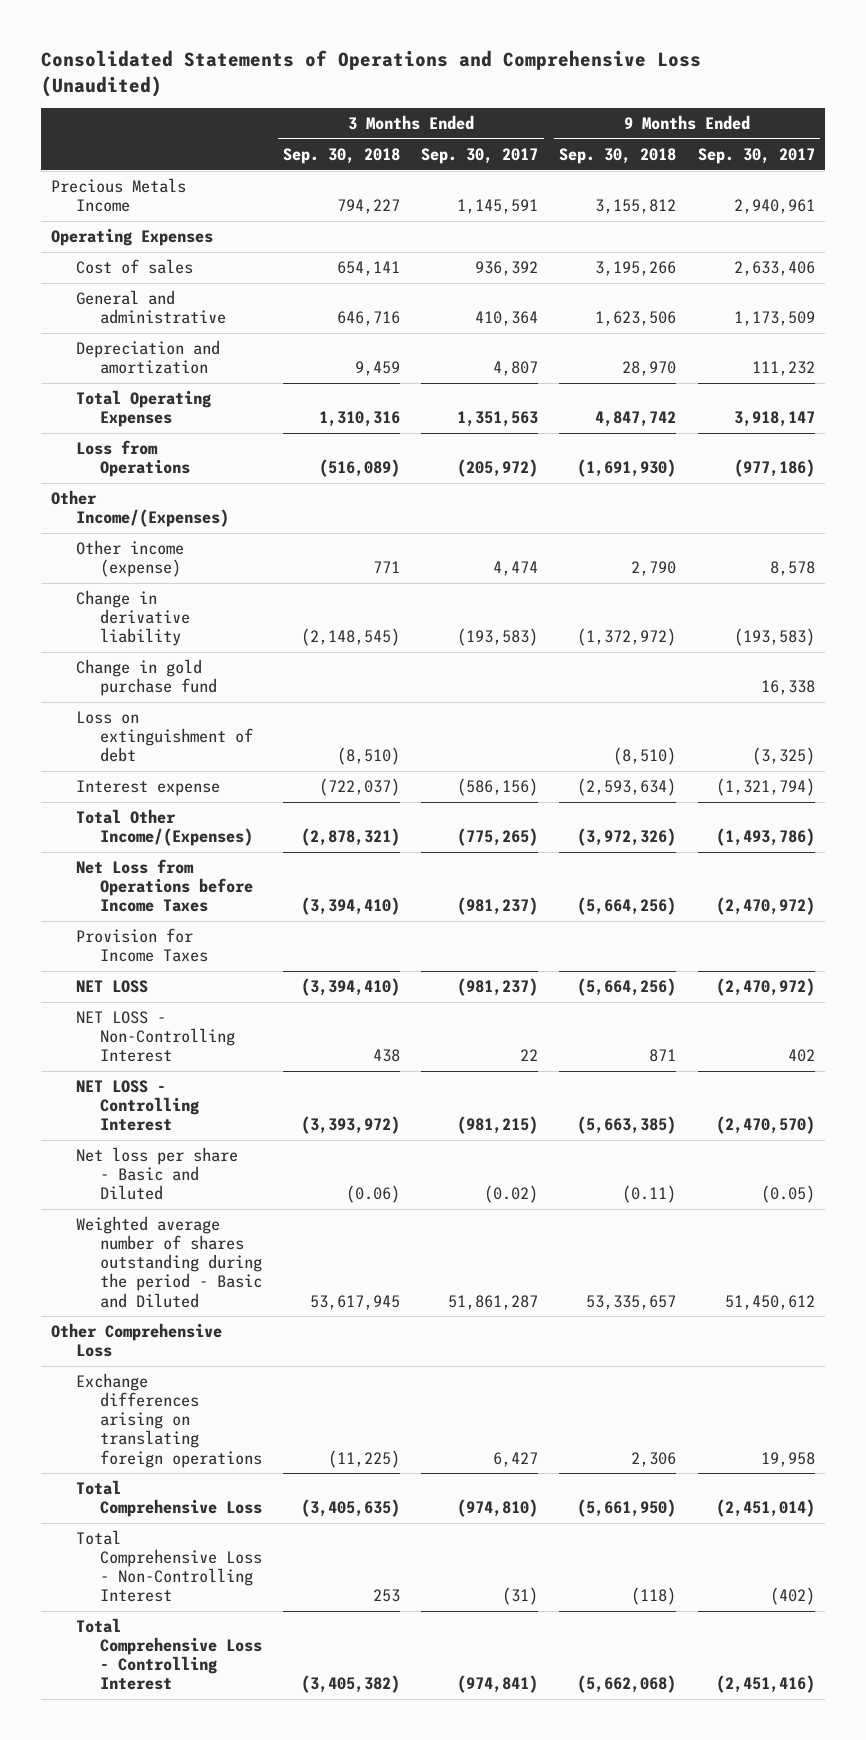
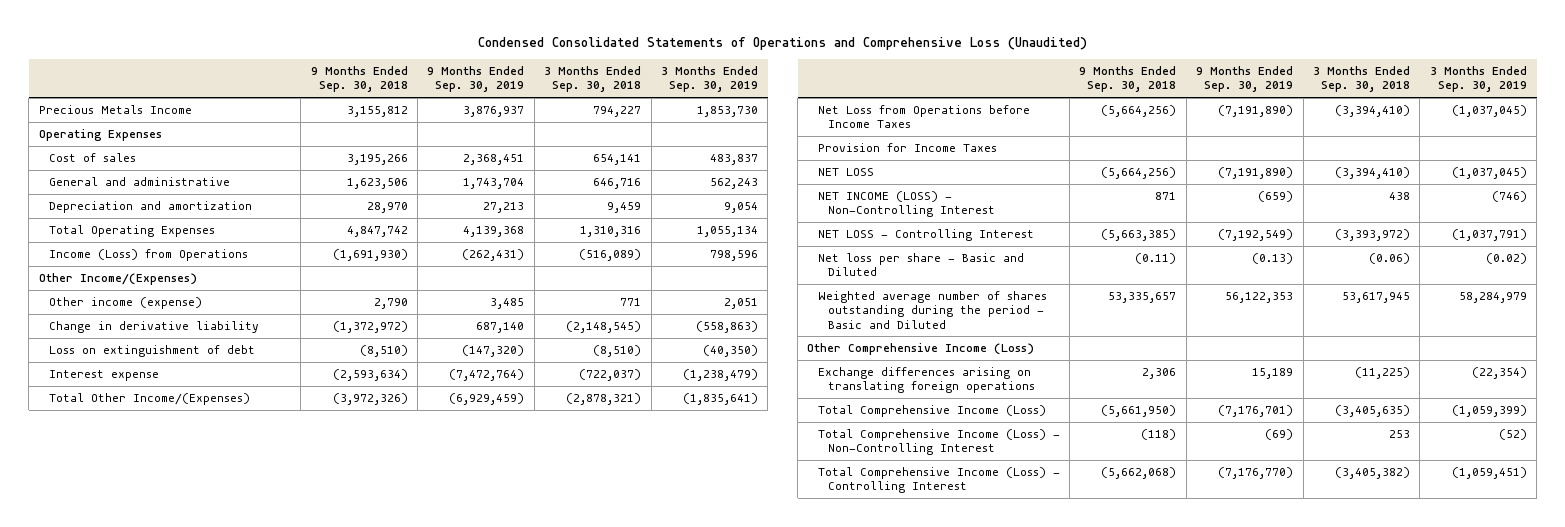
- Consolidated Statements of Operations and Comprehensive Loss (Unaudited)
+ Condensed Consolidated Statements of Operations and Comprehensive Loss (Unaudited)
- | 3 Months Ended Sep. 30, 2018 | 3 Months Ended Sep. 30, 2017 | 9 Months Ended Sep. 30, 2018 | 9 Months Ended Sep. 30, 2017
+ | 9 Months Ended Sep. 30, 2018 | 9 Months Ended Sep. 30, 2019 | 3 Months Ended Sep. 30, 2018 | 3 Months Ended Sep. 30, 2019
- Loss from Operations | (516,089) | (205,972) | (1,691,930) | (977,186)
+ Income (Loss) from Operations | (1,691,930) | (262,431) | (516,089) | 798,596
- Change in gold purchase fund | | | | 16,338
- NET LOSS - Non-Controlling Interest | 438 | 22 | 871 | 402
+ NET INCOME (LOSS) - Non-Controlling Interest | 871 | (659) | 438 | (746)
- Other Comprehensive Loss
+ Other Comprehensive Income (Loss)
- Total Comprehensive Loss | (3,405,635) | (974,810) | (5,661,950) | (2,451,014)
- Total Comprehensive Loss - Non-Controlling Interest | 253 | (31) | (118) | (402)
- Total Comprehensive Loss - Controlling Interest | (3,405,382) | (974,841) | (5,662,068) | (2,451,416)
+ Total Comprehensive Income (Loss) | (5,661,950) | (7,176,701) | (3,405,635) | (1,059,399)
+ Total Comprehensive Income (Loss) - Non-Controlling Interest | (118) | (69) | 253 | (52)
+ Total Comprehensive Income (Loss) - Controlling Interest | (5,662,068) | (7,176,770) | (3,405,382) | (1,059,451)

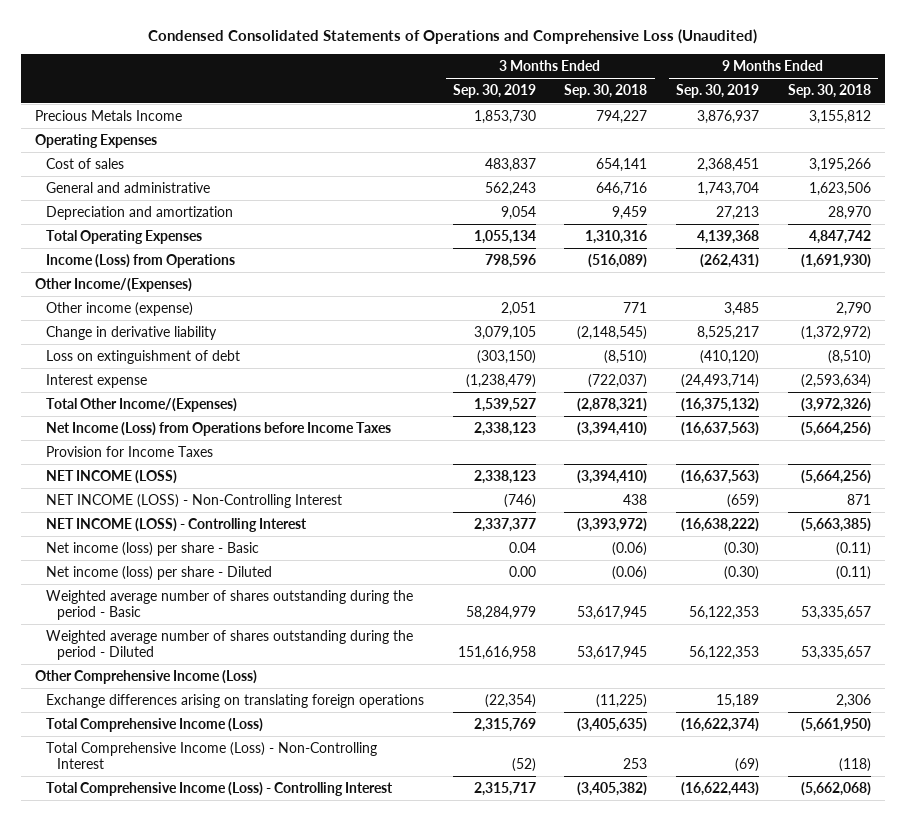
- | 9 Months Ended Sep. 30, 2018 | 9 Months Ended Sep. 30, 2019 | 3 Months Ended Sep. 30, 2018 | 3 Months Ended Sep. 30, 2019
+ | 3 Months Ended Sep. 30, 2019 | 3 Months Ended Sep. 30, 2018 | 9 Months Ended Sep. 30, 2019 | 9 Months Ended Sep. 30, 2018
- Change in derivative liability | (1,372,972) | 687,140 | (2,148,545) | (558,863)
- Loss on extinguishment of debt | (8,510) | (147,320) | (8,510) | (40,350)
- Interest expense | (2,593,634) | (7,472,764) | (722,037) | (1,238,479)
- Total Other Income/(Expenses) | (3,972,326) | (6,929,459) | (2,878,321) | (1,835,641)
- Net Loss from Operations before Income Taxes | (5,664,256) | (7,191,890) | (3,394,410) | (1,037,045)
+ Change in derivative liability | 3,079,105 | (2,148,545) | 8,525,217 | (1,372,972)
+ Loss on extinguishment of debt | (303,150) | (8,510) | (410,120) | (8,510)
+ Interest expense | (1,238,479) | (722,037) | (24,493,714) | (2,593,634)
+ Total Other Income/(Expenses) | 1,539,527 | (2,878,321) | (16,375,132) | (3,972,326)
+ Net Income (Loss) from Operations before Income Taxes | 2,338,123 | (3,394,410) | (16,637,563) | (5,664,256)
- NET LOSS | (5,664,256) | (7,191,890) | (3,394,410) | (1,037,045)
+ NET INCOME (LOSS) | 2,338,123 | (3,394,410) | (16,637,563) | (5,664,256)
- NET LOSS - Controlling Interest | (5,663,385) | (7,192,549) | (3,393,972) | (1,037,791)
- Net loss per share - Basic and Diluted | (0.11) | (0.13) | (0.06) | (0.02)
- Weighted average number of shares outstanding during the period - Basic and Diluted | 53,335,657 | 56,122,353 | 53,617,945 | 58,284,979
+ NET INCOME (LOSS) - Controlling Interest | 2,337,377 | (3,393,972) | (16,638,222) | (5,663,385)
+ Net income (loss) per share - Basic | 0.04 | (0.06) | (0.30) | (0.11)
+ Net income (loss) per share - Diluted | 0.00 | (0.06) | (0.30) | (0.11)
+ Weighted average number of shares outstanding during the period - Basic | 58,284,979 | 53,617,945 | 56,122,353 | 53,335,657
+ Weighted average number of shares outstanding during the period - Diluted | 151,616,958 | 53,617,945 | 56,122,353 | 53,335,657
- Total Comprehensive Income (Loss) | (5,661,950) | (7,176,701) | (3,405,635) | (1,059,399)
+ Total Comprehensive Income (Loss) | 2,315,769 | (3,405,635) | (16,622,374) | (5,661,950)
- Total Comprehensive Income (Loss) - Controlling Interest | (5,662,068) | (7,176,770) | (3,405,382) | (1,059,451)
+ Total Comprehensive Income (Loss) - Controlling Interest | 2,315,717 | (3,405,382) | (16,622,443) | (5,662,068)

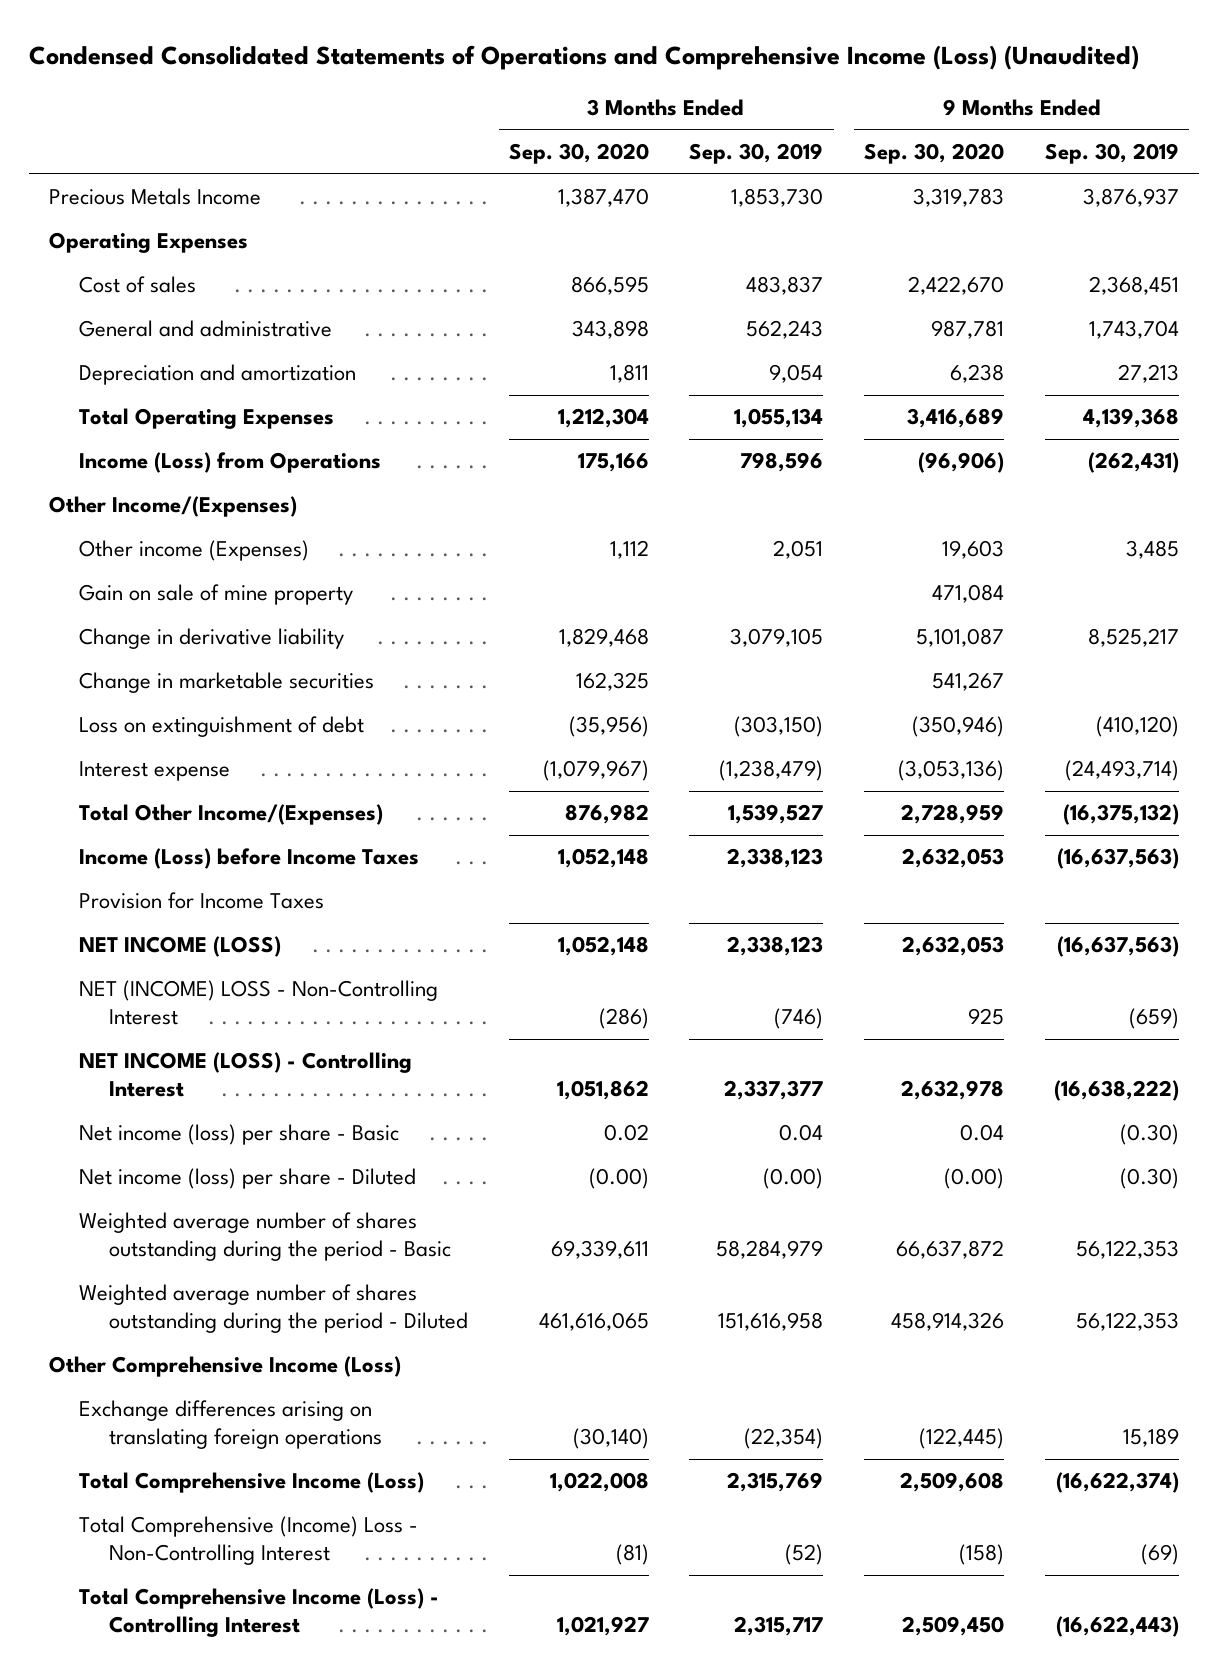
- Condensed Consolidated Statements of Operations and Comprehensive Loss (Unaudited)
+ Condensed Consolidated Statements of Operations and Comprehensive Income (Loss) (Unaudited)
- | 3 Months Ended Sep. 30, 2019 | 3 Months Ended Sep. 30, 2018 | 9 Months Ended Sep. 30, 2019 | 9 Months Ended Sep. 30, 2018
+ | 3 Months Ended Sep. 30, 2020 | 3 Months Ended Sep. 30, 2019 | 9 Months Ended Sep. 30, 2020 | 9 Months Ended Sep. 30, 2019
- Other income (expense) | 2,051 | 771 | 3,485 | 2,790
+ Other income (Expenses) | 1,112 | 2,051 | 19,603 | 3,485
+ Gain on sale of mine property | | | 471,084 |
+ Change in marketable securities | 162,325 | | 541,267 |
- Net Income (Loss) from Operations before Income Taxes | 2,338,123 | (3,394,410) | (16,637,563) | (5,664,256)
+ Income (Loss) before Income Taxes | 1,052,148 | 2,338,123 | 2,632,053 | (16,637,563)
- NET INCOME (LOSS) - Non-Controlling Interest | (746) | 438 | (659) | 871
+ NET (INCOME) LOSS - Non-Controlling Interest | (286) | (746) | 925 | (659)
- Net income (loss) per share - Diluted | 0.00 | (0.06) | (0.30) | (0.11)
+ Net income (loss) per share - Diluted | (0.00) | (0.00) | (0.00) | (0.30)
- Total Comprehensive Income (Loss) - Non-Controlling Interest | (52) | 253 | (69) | (118)
+ Total Comprehensive (Income) Loss - Non-Controlling Interest | (81) | (52) | (158) | (69)

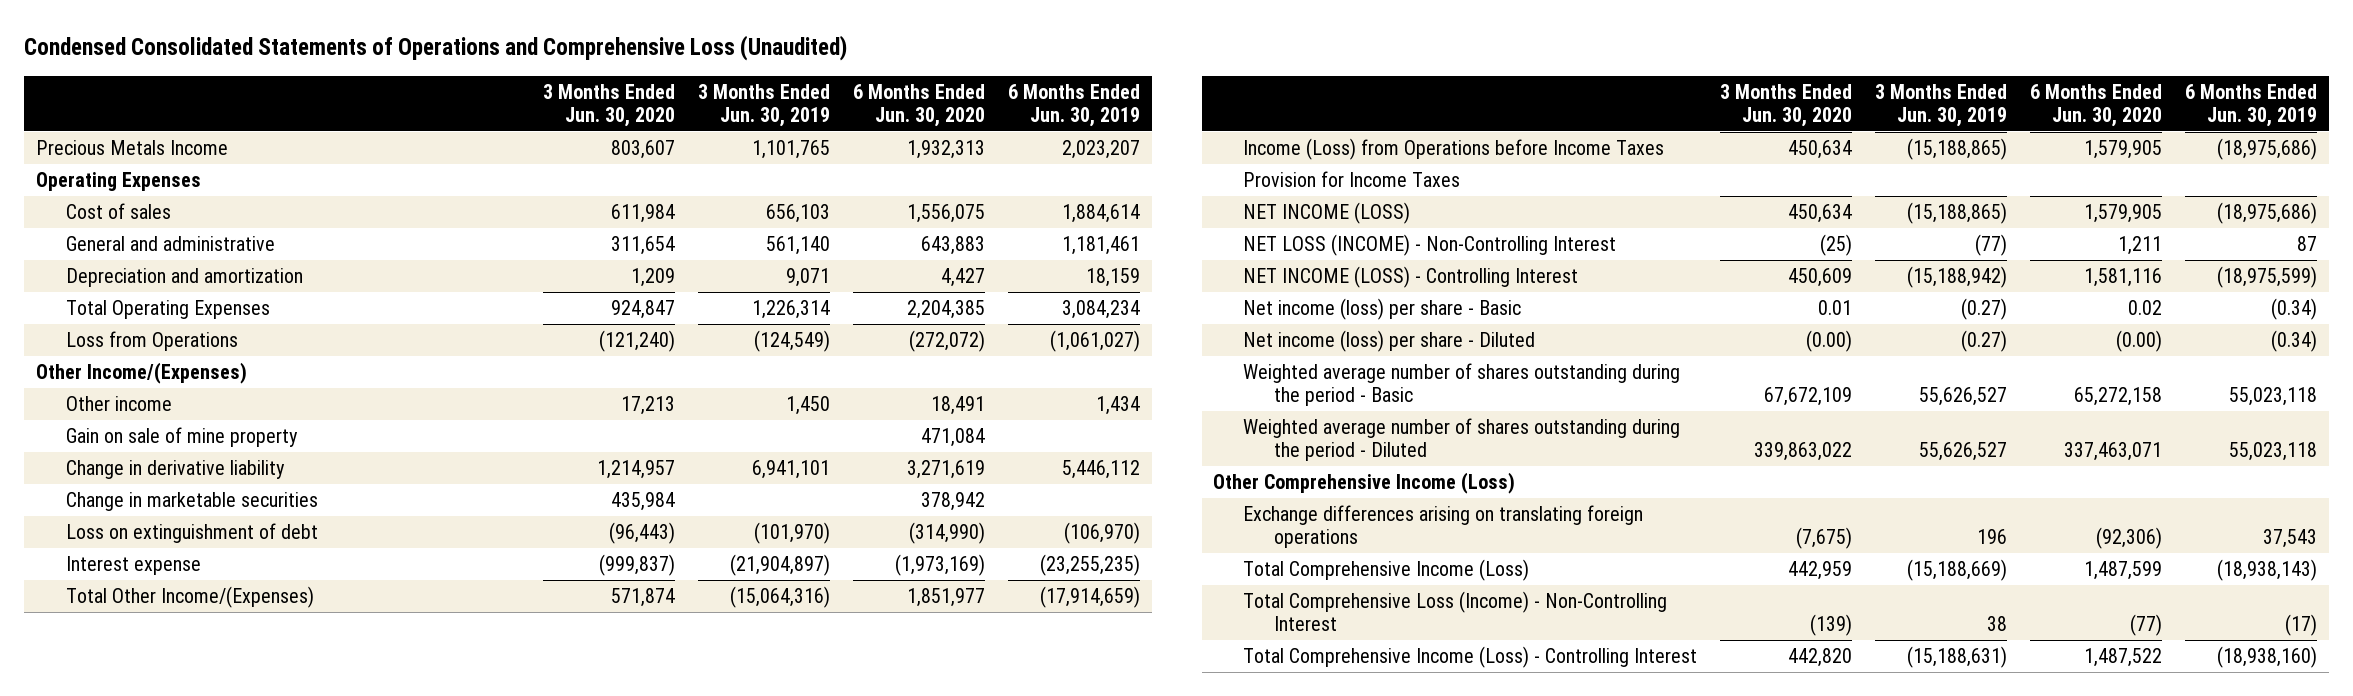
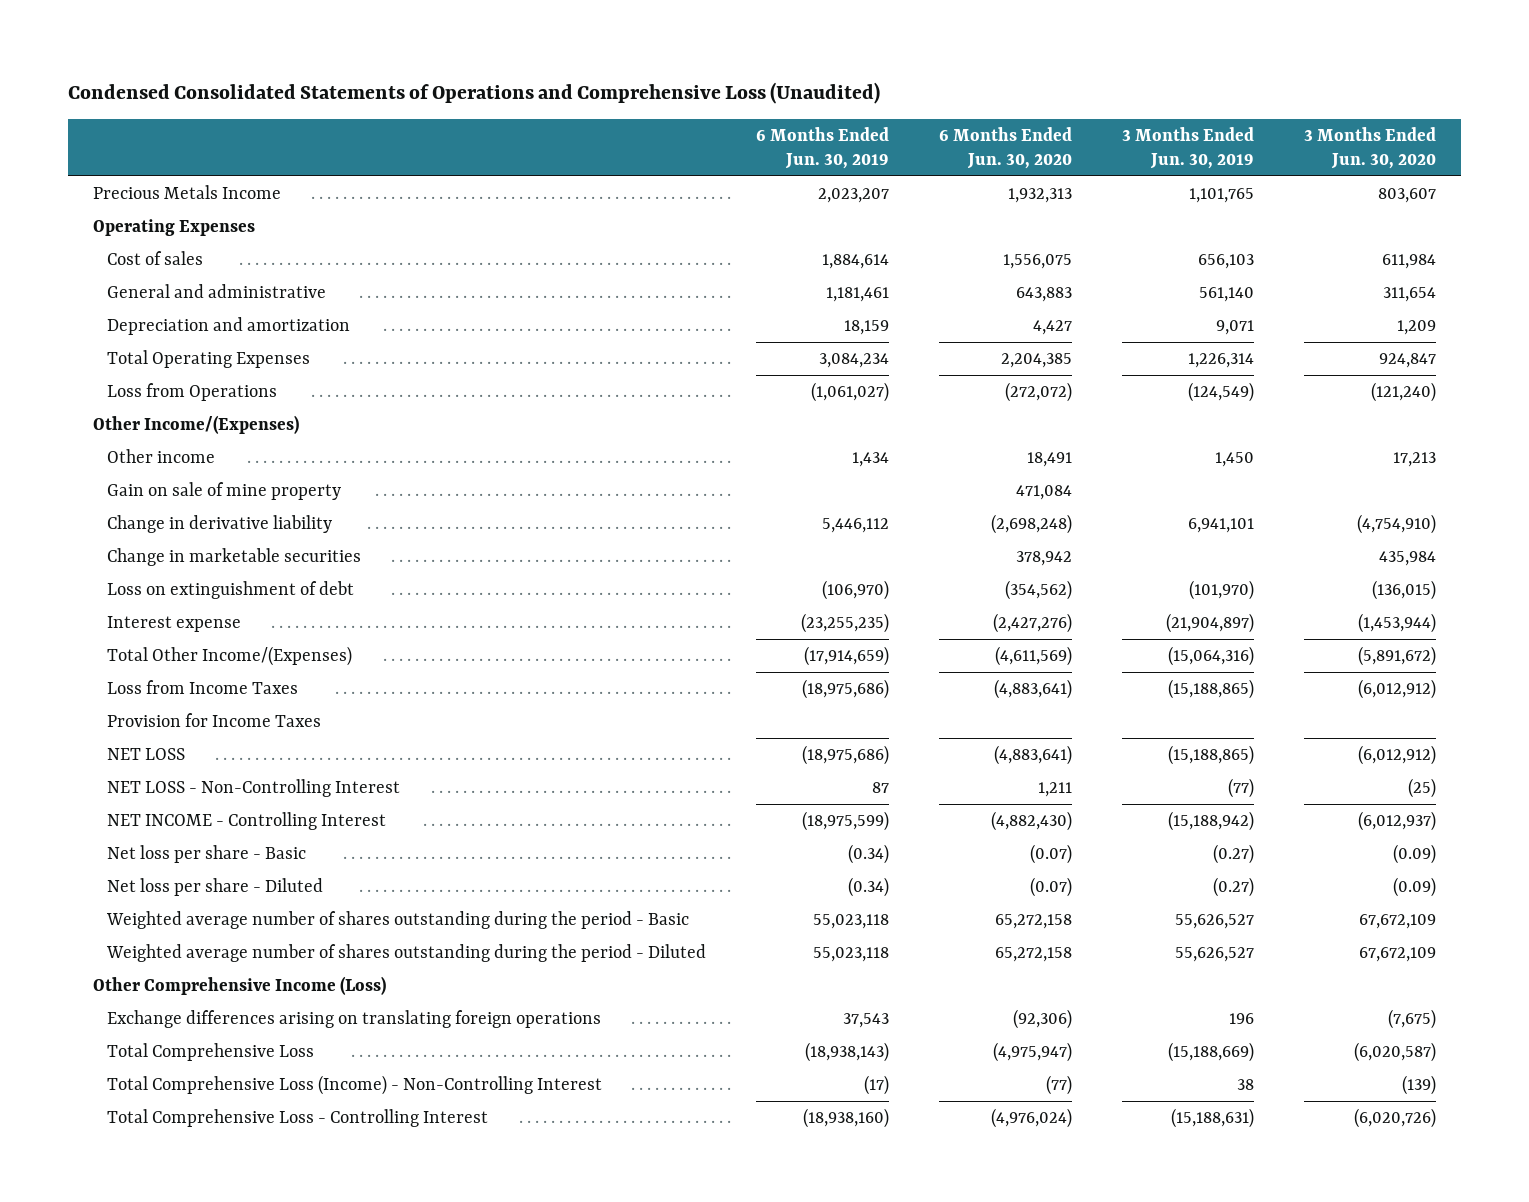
- | 3 Months Ended Jun. 30, 2020 | 3 Months Ended Jun. 30, 2019 | 6 Months Ended Jun. 30, 2020 | 6 Months Ended Jun. 30, 2019
+ | 6 Months Ended Jun. 30, 2019 | 6 Months Ended Jun. 30, 2020 | 3 Months Ended Jun. 30, 2019 | 3 Months Ended Jun. 30, 2020
- Change in derivative liability | 1,214,957 | 6,941,101 | 3,271,619 | 5,446,112
+ Change in derivative liability | 5,446,112 | (2,698,248) | 6,941,101 | (4,754,910)
- Loss on extinguishment of debt | (96,443) | (101,970) | (314,990) | (106,970)
- Interest expense | (999,837) | (21,904,897) | (1,973,169) | (23,255,235)
- Total Other Income/(Expenses) | 571,874 | (15,064,316) | 1,851,977 | (17,914,659)
- Income (Loss) from Operations before Income Taxes | 450,634 | (15,188,865) | 1,579,905 | (18,975,686)
+ Loss on extinguishment of debt | (106,970) | (354,562) | (101,970) | (136,015)
+ Interest expense | (23,255,235) | (2,427,276) | (21,904,897) | (1,453,944)
+ Total Other Income/(Expenses) | (17,914,659) | (4,611,569) | (15,064,316) | (5,891,672)
+ Loss from Income Taxes | (18,975,686) | (4,883,641) | (15,188,865) | (6,012,912)
- NET INCOME (LOSS) | 450,634 | (15,188,865) | 1,579,905 | (18,975,686)
- NET LOSS (INCOME) - Non-Controlling Interest | (25) | (77) | 1,211 | 87
- NET INCOME (LOSS) - Controlling Interest | 450,609 | (15,188,942) | 1,581,116 | (18,975,599)
- Net income (loss) per share - Basic | 0.01 | (0.27) | 0.02 | (0.34)
- Net income (loss) per share - Diluted | (0.00) | (0.27) | (0.00) | (0.34)
+ NET LOSS | (18,975,686) | (4,883,641) | (15,188,865) | (6,012,912)
+ NET LOSS - Non-Controlling Interest | 87 | 1,211 | (77) | (25)
+ NET INCOME - Controlling Interest | (18,975,599) | (4,882,430) | (15,188,942) | (6,012,937)
+ Net loss per share - Basic | (0.34) | (0.07) | (0.27) | (0.09)
+ Net loss per share - Diluted | (0.34) | (0.07) | (0.27) | (0.09)
- Weighted average number of shares outstanding during the period - Diluted | 339,863,022 | 55,626,527 | 337,463,071 | 55,023,118
+ Weighted average number of shares outstanding during the period - Diluted | 55,023,118 | 65,272,158 | 55,626,527 | 67,672,109
- Total Comprehensive Income (Loss) | 442,959 | (15,188,669) | 1,487,599 | (18,938,143)
+ Total Comprehensive Loss | (18,938,143) | (4,975,947) | (15,188,669) | (6,020,587)
- Total Comprehensive Income (Loss) - Controlling Interest | 442,820 | (15,188,631) | 1,487,522 | (18,938,160)
+ Total Comprehensive Loss - Controlling Interest | (18,938,160) | (4,976,024) | (15,188,631) | (6,020,726)

